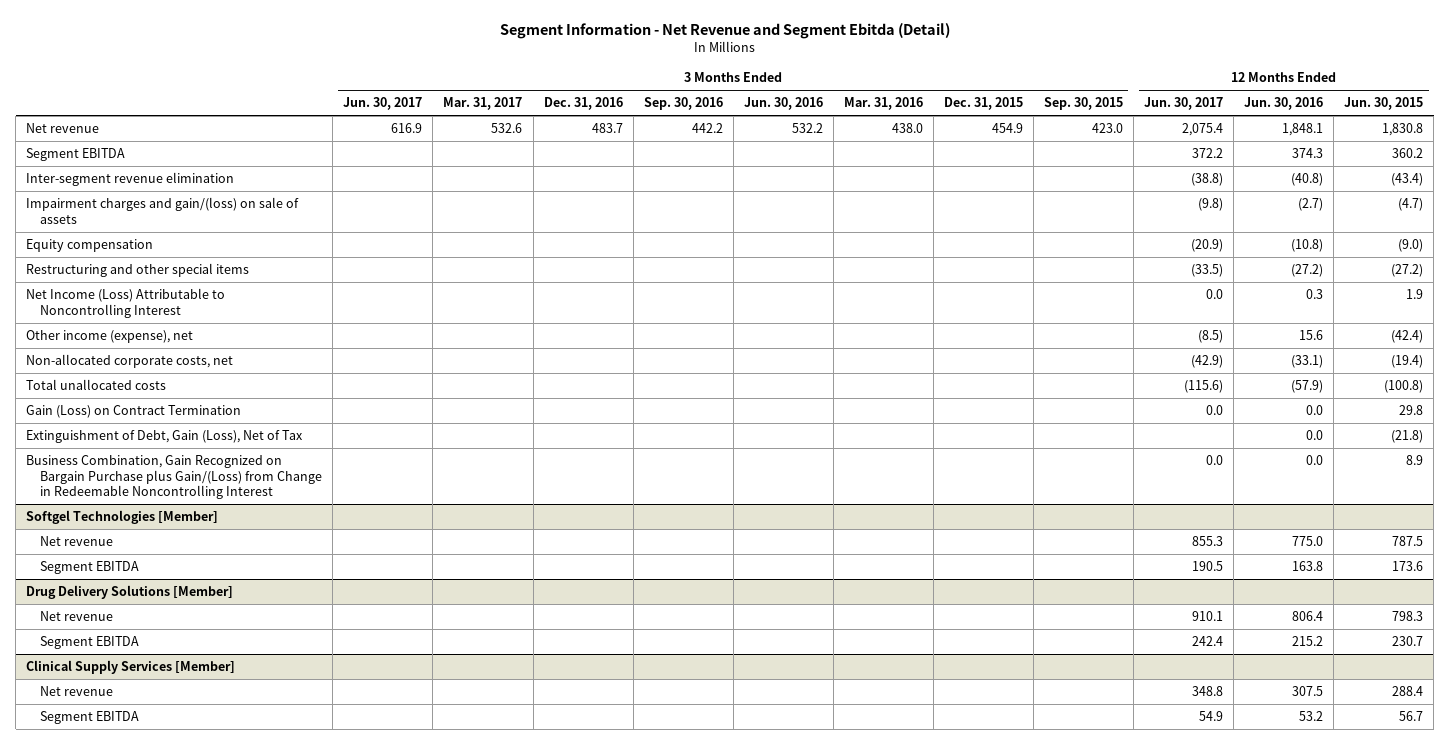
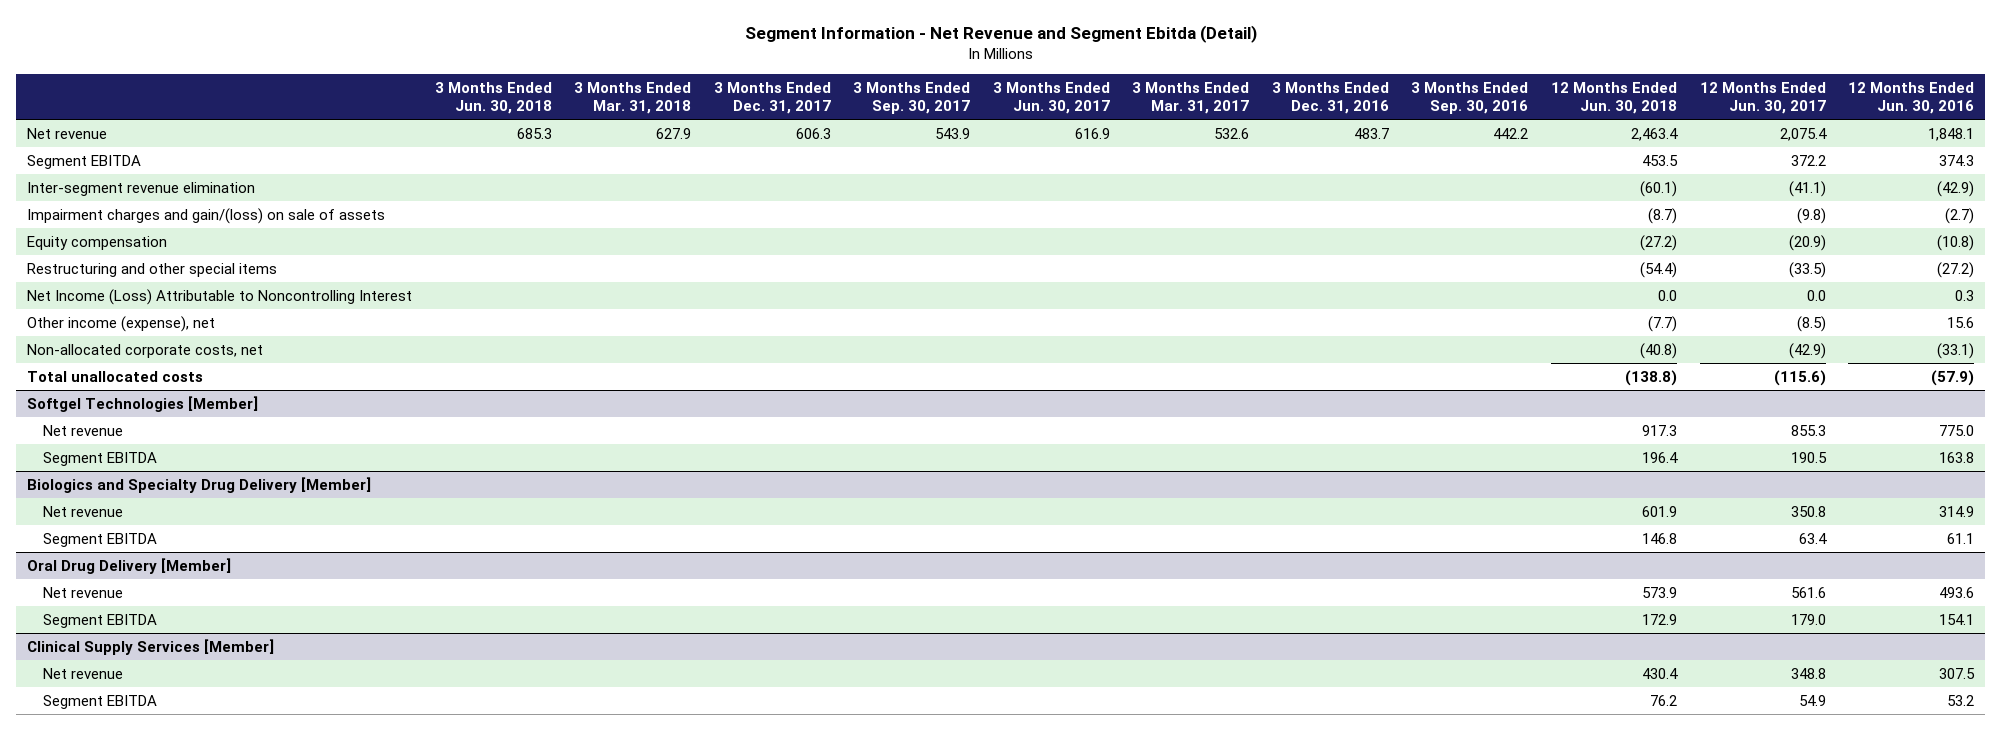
- | 3 Months Ended Jun. 30, 2017 | 3 Months Ended Mar. 31, 2017 | 3 Months Ended Dec. 31, 2016 | 3 Months Ended Sep. 30, 2016 | 3 Months Ended Jun. 30, 2016 | 3 Months Ended Mar. 31, 2016 | 3 Months Ended Dec. 31, 2015 | 3 Months Ended Sep. 30, 2015 | 12 Months Ended Jun. 30, 2017 | 12 Months Ended Jun. 30, 2016 | 12 Months Ended Jun. 30, 2015
+ | 3 Months Ended Jun. 30, 2018 | 3 Months Ended Mar. 31, 2018 | 3 Months Ended Dec. 31, 2017 | 3 Months Ended Sep. 30, 2017 | 3 Months Ended Jun. 30, 2017 | 3 Months Ended Mar. 31, 2017 | 3 Months Ended Dec. 31, 2016 | 3 Months Ended Sep. 30, 2016 | 12 Months Ended Jun. 30, 2018 | 12 Months Ended Jun. 30, 2017 | 12 Months Ended Jun. 30, 2016
- Inter-segment revenue elimination | | | | | | | | | (38.8) | (40.8) | (43.4)
+ Inter-segment revenue elimination | | | | | | | | | (60.1) | (41.1) | (42.9)
- Gain (Loss) on Contract Termination | | | | | | | | | 0.0 | 0.0 | 29.8
- Extinguishment of Debt, Gain (Loss), Net of Tax | | | | | | | | | | 0.0 | (21.8)
- Business Combination, Gain Recognized on Bargain Purchase plus Gain/(Loss) from Change in Redeemable Noncontrolling Interest | | | | | | | | | 0.0 | 0.0 | 8.9
- Drug Delivery Solutions [Member]
- Net revenue | | | | | | | | | 910.1 | 806.4 | 798.3
- Segment EBITDA | | | | | | | | | 242.4 | 215.2 | 230.7
+ Biologics and Specialty Drug Delivery [Member]
+ Net revenue | | | | | | | | | 601.9 | 350.8 | 314.9
+ Segment EBITDA | | | | | | | | | 146.8 | 63.4 | 61.1
+ Oral Drug Delivery [Member]
+ Net revenue | | | | | | | | | 573.9 | 561.6 | 493.6
+ Segment EBITDA | | | | | | | | | 172.9 | 179.0 | 154.1

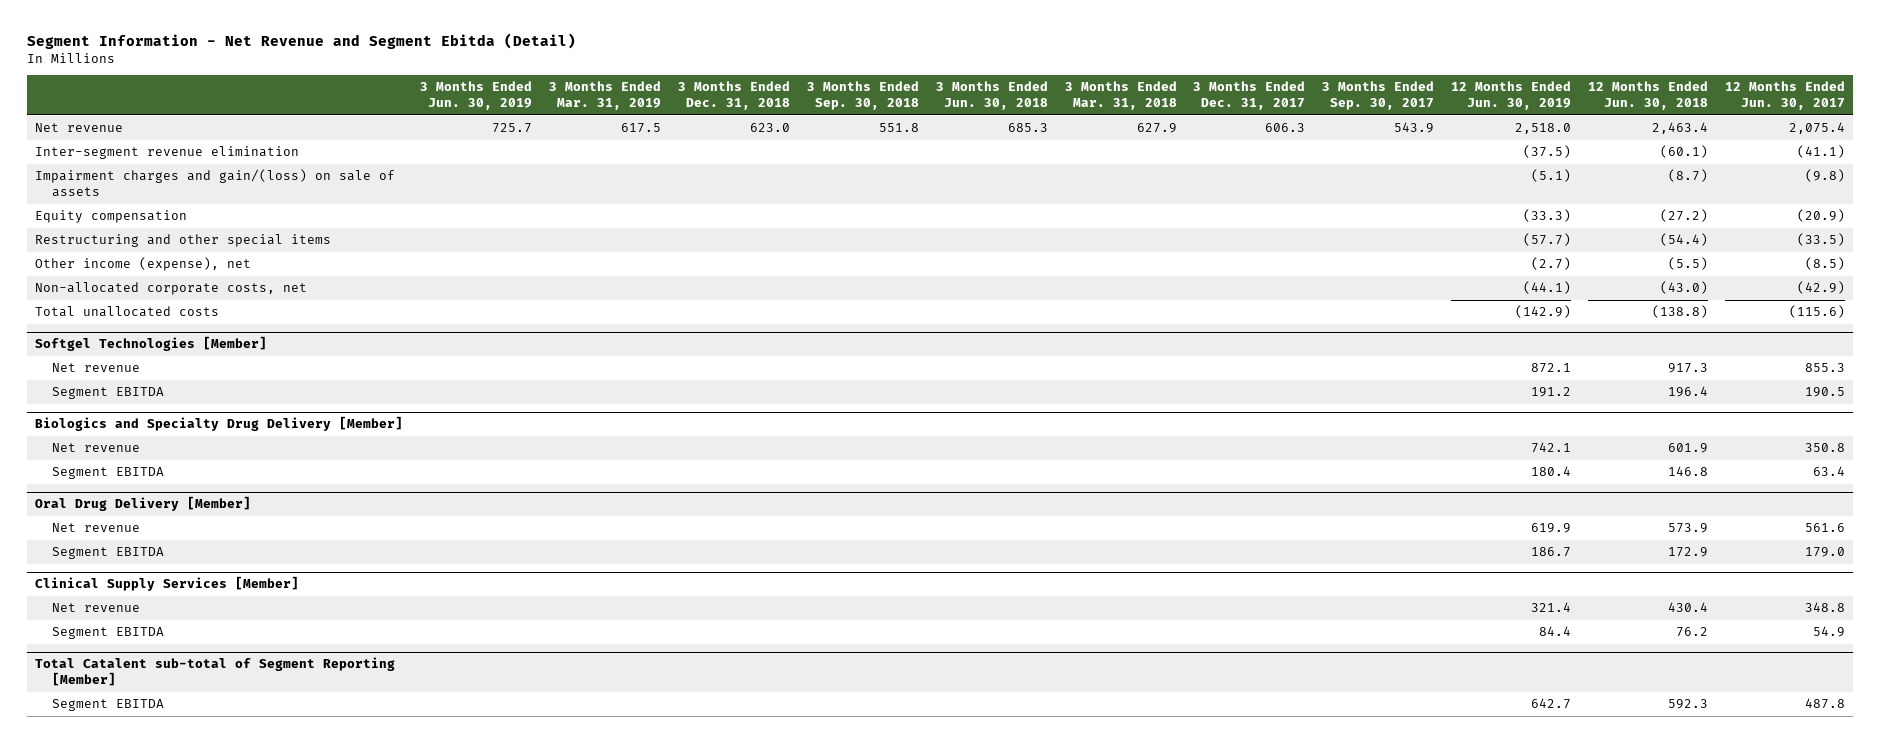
- | 3 Months Ended Jun. 30, 2018 | 3 Months Ended Mar. 31, 2018 | 3 Months Ended Dec. 31, 2017 | 3 Months Ended Sep. 30, 2017 | 3 Months Ended Jun. 30, 2017 | 3 Months Ended Mar. 31, 2017 | 3 Months Ended Dec. 31, 2016 | 3 Months Ended Sep. 30, 2016 | 12 Months Ended Jun. 30, 2018 | 12 Months Ended Jun. 30, 2017 | 12 Months Ended Jun. 30, 2016
+ | 3 Months Ended Jun. 30, 2019 | 3 Months Ended Mar. 31, 2019 | 3 Months Ended Dec. 31, 2018 | 3 Months Ended Sep. 30, 2018 | 3 Months Ended Jun. 30, 2018 | 3 Months Ended Mar. 31, 2018 | 3 Months Ended Dec. 31, 2017 | 3 Months Ended Sep. 30, 2017 | 12 Months Ended Jun. 30, 2019 | 12 Months Ended Jun. 30, 2018 | 12 Months Ended Jun. 30, 2017
- Segment EBITDA | | | | | | | | | 453.5 | 372.2 | 374.3
- Net Income (Loss) Attributable to Noncontrolling Interest | | | | | | | | | 0.0 | 0.0 | 0.3
- Other income (expense), net | | | | | | | | | (7.7) | (8.5) | 15.6
- Non-allocated corporate costs, net | | | | | | | | | (40.8) | (42.9) | (33.1)
+ Other income (expense), net | | | | | | | | | (2.7) | (5.5) | (8.5)
+ Non-allocated corporate costs, net | | | | | | | | | (44.1) | (43.0) | (42.9)
+ Total Catalent sub-total of Segment Reporting [Member]
+ Segment EBITDA | | | | | | | | | 642.7 | 592.3 | 487.8

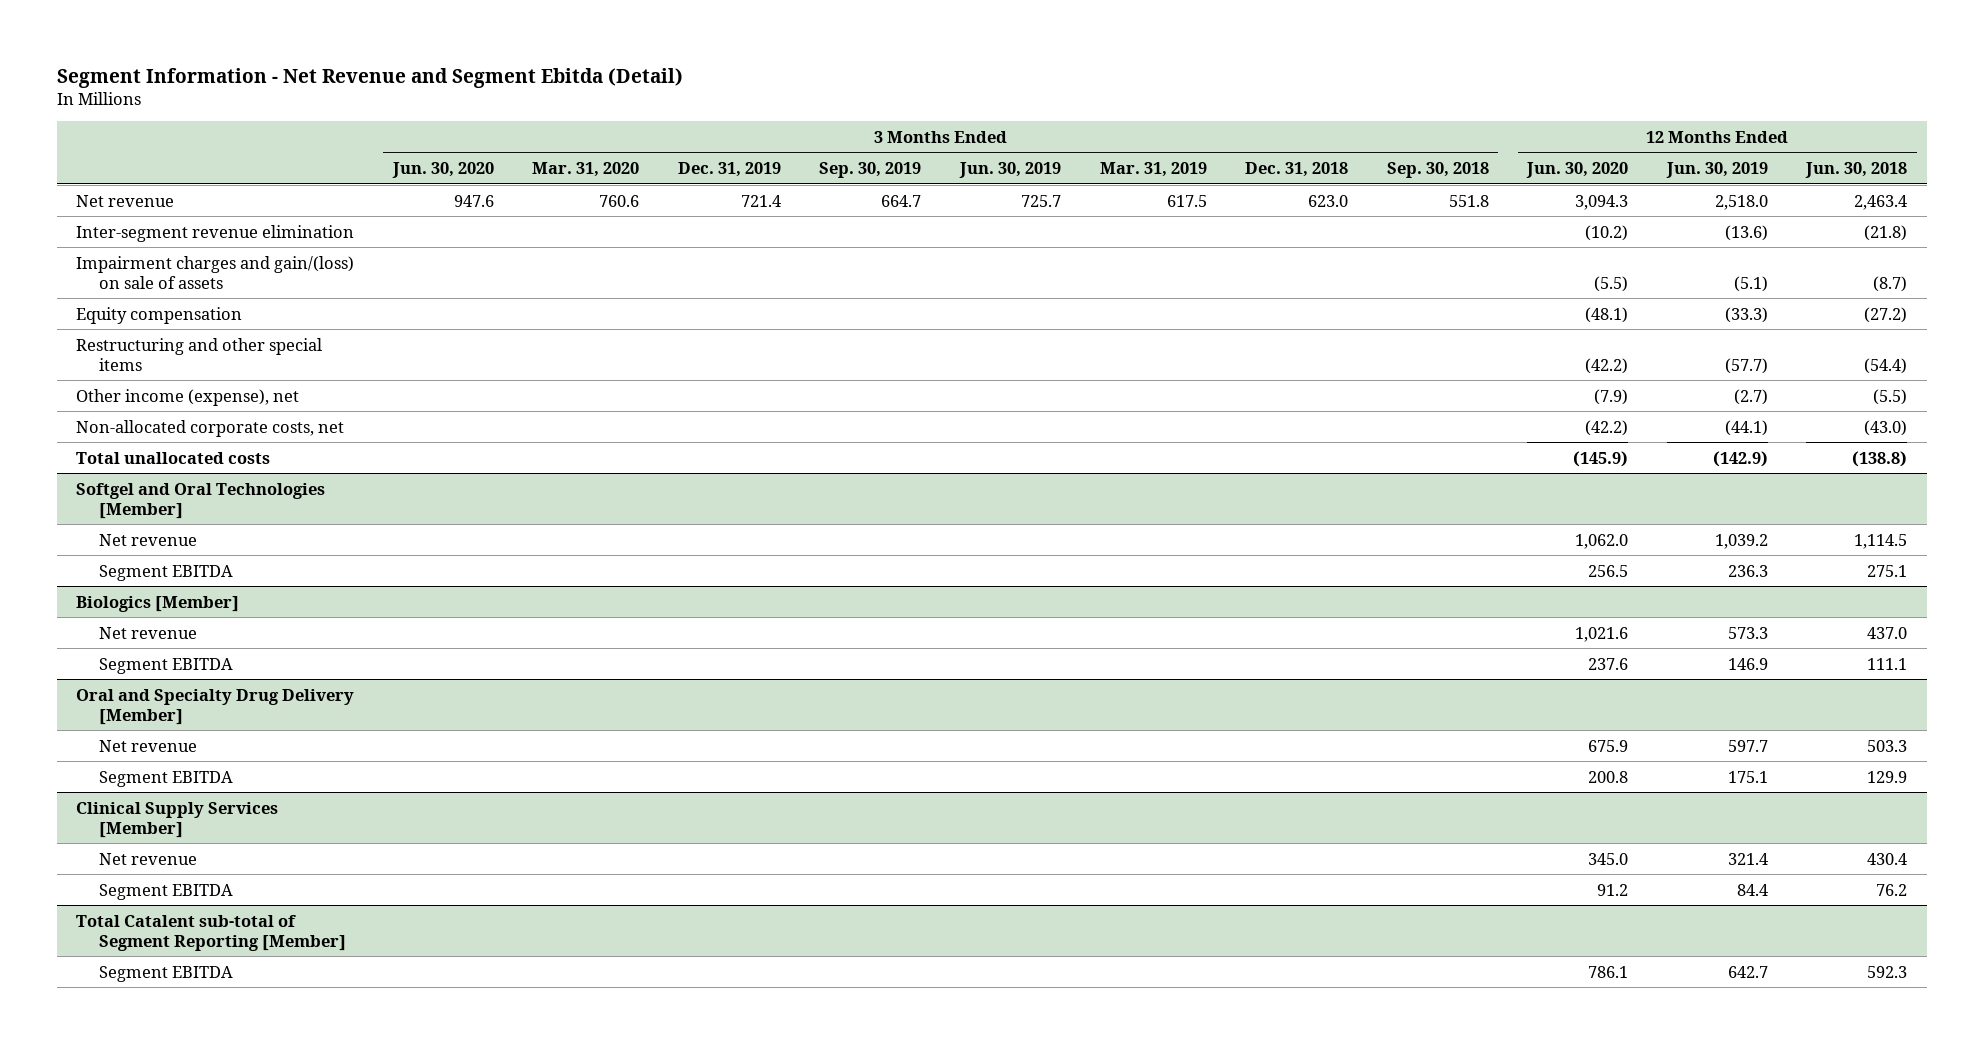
- | 3 Months Ended Jun. 30, 2019 | 3 Months Ended Mar. 31, 2019 | 3 Months Ended Dec. 31, 2018 | 3 Months Ended Sep. 30, 2018 | 3 Months Ended Jun. 30, 2018 | 3 Months Ended Mar. 31, 2018 | 3 Months Ended Dec. 31, 2017 | 3 Months Ended Sep. 30, 2017 | 12 Months Ended Jun. 30, 2019 | 12 Months Ended Jun. 30, 2018 | 12 Months Ended Jun. 30, 2017
+ | 3 Months Ended Jun. 30, 2020 | 3 Months Ended Mar. 31, 2020 | 3 Months Ended Dec. 31, 2019 | 3 Months Ended Sep. 30, 2019 | 3 Months Ended Jun. 30, 2019 | 3 Months Ended Mar. 31, 2019 | 3 Months Ended Dec. 31, 2018 | 3 Months Ended Sep. 30, 2018 | 12 Months Ended Jun. 30, 2020 | 12 Months Ended Jun. 30, 2019 | 12 Months Ended Jun. 30, 2018
- Inter-segment revenue elimination | | | | | | | | | (37.5) | (60.1) | (41.1)
+ Inter-segment revenue elimination | | | | | | | | | (10.2) | (13.6) | (21.8)
- Softgel Technologies [Member]
- Net revenue | | | | | | | | | 872.1 | 917.3 | 855.3
- Segment EBITDA | | | | | | | | | 191.2 | 196.4 | 190.5
- Biologics and Specialty Drug Delivery [Member]
- Net revenue | | | | | | | | | 742.1 | 601.9 | 350.8
- Segment EBITDA | | | | | | | | | 180.4 | 146.8 | 63.4
- Oral Drug Delivery [Member]
- Net revenue | | | | | | | | | 619.9 | 573.9 | 561.6
- Segment EBITDA | | | | | | | | | 186.7 | 172.9 | 179.0
+ Softgel and Oral Technologies [Member]
+ Net revenue | | | | | | | | | 1,062.0 | 1,039.2 | 1,114.5
+ Segment EBITDA | | | | | | | | | 256.5 | 236.3 | 275.1
+ Biologics [Member]
+ Net revenue | | | | | | | | | 1,021.6 | 573.3 | 437.0
+ Segment EBITDA | | | | | | | | | 237.6 | 146.9 | 111.1
+ Oral and Specialty Drug Delivery [Member]
+ Net revenue | | | | | | | | | 675.9 | 597.7 | 503.3
+ Segment EBITDA | | | | | | | | | 200.8 | 175.1 | 129.9

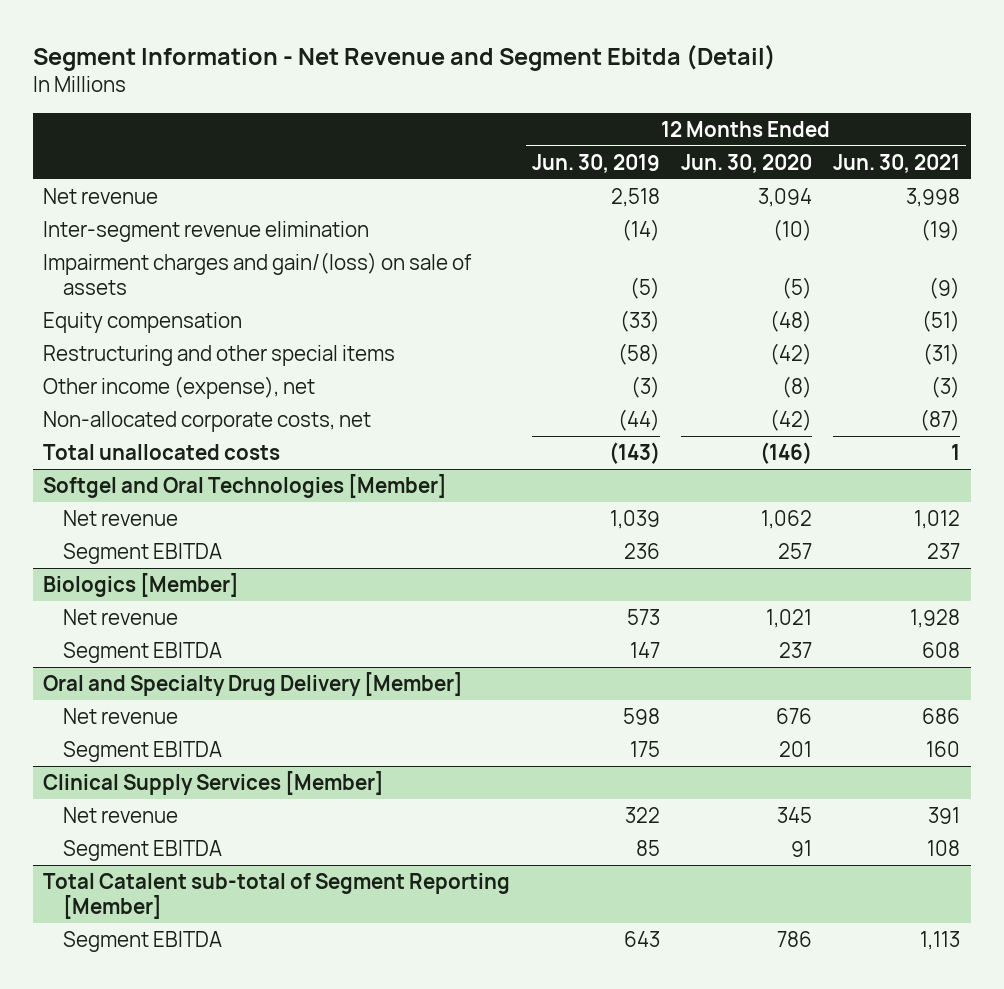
- | 3 Months Ended Jun. 30, 2020 | 3 Months Ended Mar. 31, 2020 | 3 Months Ended Dec. 31, 2019 | 3 Months Ended Sep. 30, 2019 | 3 Months Ended Jun. 30, 2019 | 3 Months Ended Mar. 31, 2019 | 3 Months Ended Dec. 31, 2018 | 3 Months Ended Sep. 30, 2018 | 12 Months Ended Jun. 30, 2020 | 12 Months Ended Jun. 30, 2019 | 12 Months Ended Jun. 30, 2018
+ | 12 Months Ended Jun. 30, 2019 | 12 Months Ended Jun. 30, 2020 | 12 Months Ended Jun. 30, 2021
- Net revenue | 947.6 | 760.6 | 721.4 | 664.7 | 725.7 | 617.5 | 623.0 | 551.8 | 3,094.3 | 2,518.0 | 2,463.4
- Inter-segment revenue elimination | | | | | | | | | (10.2) | (13.6) | (21.8)
- Impairment charges and gain/(loss) on sale of assets | | | | | | | | | (5.5) | (5.1) | (8.7)
- Equity compensation | | | | | | | | | (48.1) | (33.3) | (27.2)
- Restructuring and other special items | | | | | | | | | (42.2) | (57.7) | (54.4)
- Other income (expense), net | | | | | | | | | (7.9) | (2.7) | (5.5)
- Non-allocated corporate costs, net | | | | | | | | | (42.2) | (44.1) | (43.0)
- Total unallocated costs | | | | | | | | | (145.9) | (142.9) | (138.8)
+ Net revenue | 2,518 | 3,094 | 3,998
+ Inter-segment revenue elimination | (14) | (10) | (19)
+ Impairment charges and gain/(loss) on sale of assets | (5) | (5) | (9)
+ Equity compensation | (33) | (48) | (51)
+ Restructuring and other special items | (58) | (42) | (31)
+ Other income (expense), net | (3) | (8) | (3)
+ Non-allocated corporate costs, net | (44) | (42) | (87)
+ Total unallocated costs | (143) | (146) | 1
@ Softgel and Oral Technologies [Member]
- Net revenue | | | | | | | | | 1,062.0 | 1,039.2 | 1,114.5
- Segment EBITDA | | | | | | | | | 256.5 | 236.3 | 275.1
+ Net revenue | 1,039 | 1,062 | 1,012
+ Segment EBITDA | 236 | 257 | 237
@ Biologics [Member]
- Net revenue | | | | | | | | | 1,021.6 | 573.3 | 437.0
- Segment EBITDA | | | | | | | | | 237.6 | 146.9 | 111.1
+ Net revenue | 573 | 1,021 | 1,928
+ Segment EBITDA | 147 | 237 | 608
@ Oral and Specialty Drug Delivery [Member]
- Net revenue | | | | | | | | | 675.9 | 597.7 | 503.3
- Segment EBITDA | | | | | | | | | 200.8 | 175.1 | 129.9
+ Net revenue | 598 | 676 | 686
+ Segment EBITDA | 175 | 201 | 160
@ Clinical Supply Services [Member]
- Net revenue | | | | | | | | | 345.0 | 321.4 | 430.4
- Segment EBITDA | | | | | | | | | 91.2 | 84.4 | 76.2
+ Net revenue | 322 | 345 | 391
+ Segment EBITDA | 85 | 91 | 108
@ Total Catalent sub-total of Segment Reporting [Member]
- Segment EBITDA | | | | | | | | | 786.1 | 642.7 | 592.3
+ Segment EBITDA | 643 | 786 | 1,113

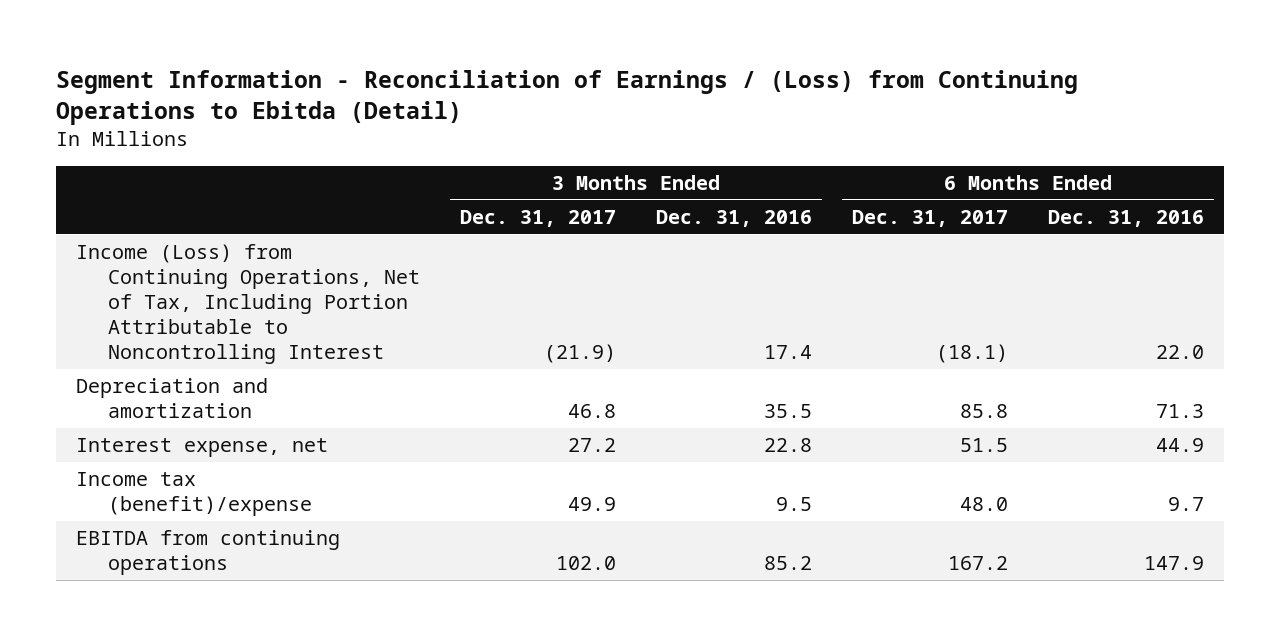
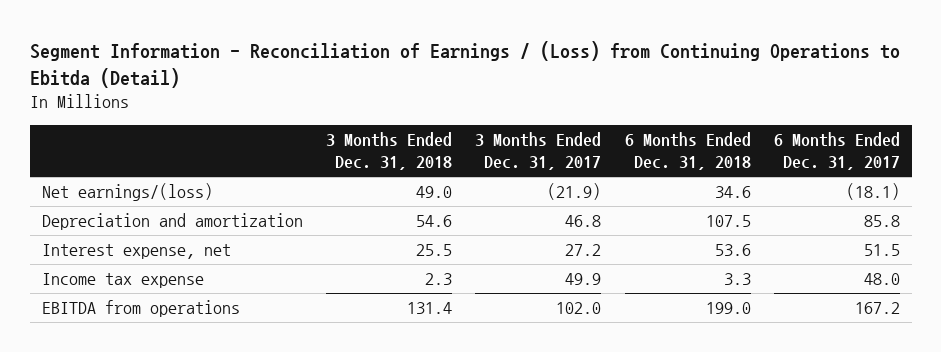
- | 3 Months Ended Dec. 31, 2017 | 3 Months Ended Dec. 31, 2016 | 6 Months Ended Dec. 31, 2017 | 6 Months Ended Dec. 31, 2016
+ | 3 Months Ended Dec. 31, 2018 | 3 Months Ended Dec. 31, 2017 | 6 Months Ended Dec. 31, 2018 | 6 Months Ended Dec. 31, 2017
- Income (Loss) from Continuing Operations, Net of Tax, Including Portion Attributable to Noncontrolling Interest | (21.9) | 17.4 | (18.1) | 22.0
+ Net earnings/(loss) | 49.0 | (21.9) | 34.6 | (18.1)
- Income tax (benefit)/expense | 49.9 | 9.5 | 48.0 | 9.7
- EBITDA from continuing operations | 102.0 | 85.2 | 167.2 | 147.9
+ Income tax expense | 2.3 | 49.9 | 3.3 | 48.0
+ EBITDA from operations | 131.4 | 102.0 | 199.0 | 167.2

